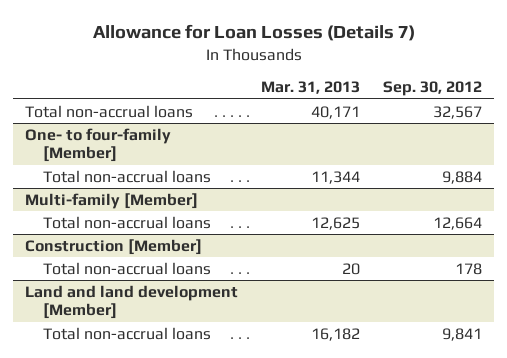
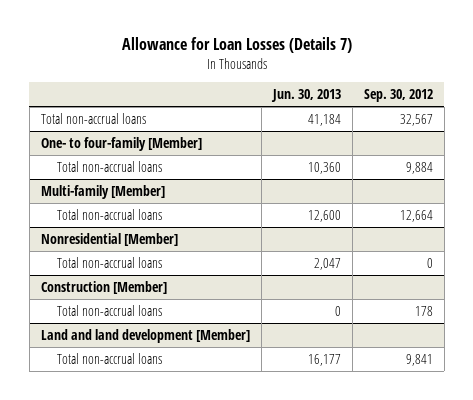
- | Mar. 31, 2013 | Sep. 30, 2012
+ | Jun. 30, 2013 | Sep. 30, 2012
+ Nonresidential [Member]
+ Total non-accrual loans | 2,047 | 0

